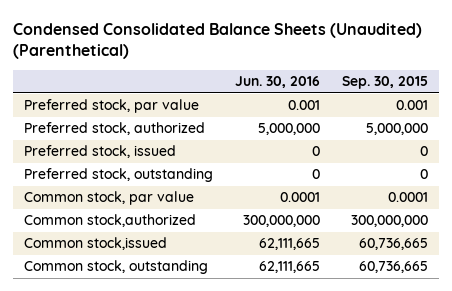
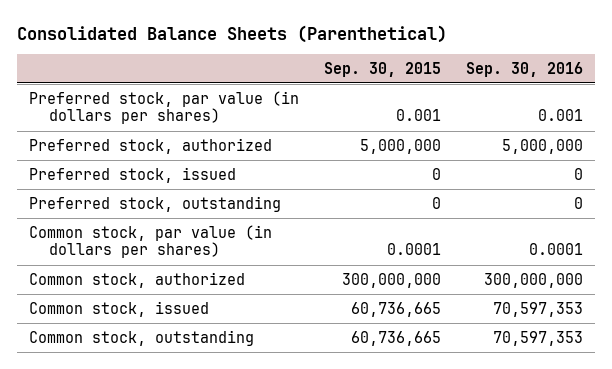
- Condensed Consolidated Balance Sheets (Unaudited) (Parenthetical)
+ Consolidated Balance Sheets (Parenthetical)
- | Jun. 30, 2016 | Sep. 30, 2015
+ | Sep. 30, 2015 | Sep. 30, 2016
- Preferred stock, par value | 0.001 | 0.001
+ Preferred stock, par value (in dollars per shares) | 0.001 | 0.001
- Common stock, par value | 0.0001 | 0.0001
- Common stock,authorized | 300,000,000 | 300,000,000
- Common stock,issued | 62,111,665 | 60,736,665
+ Common stock, par value (in dollars per shares) | 0.0001 | 0.0001
+ Common stock, authorized | 300,000,000 | 300,000,000
+ Common stock, issued | 60,736,665 | 70,597,353

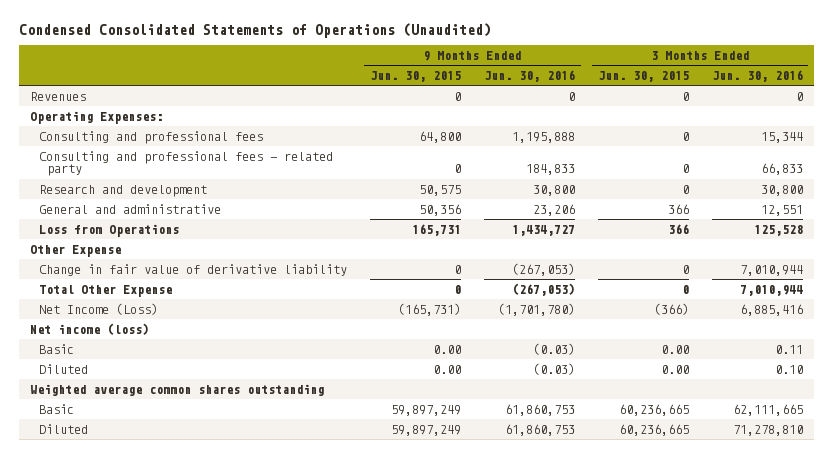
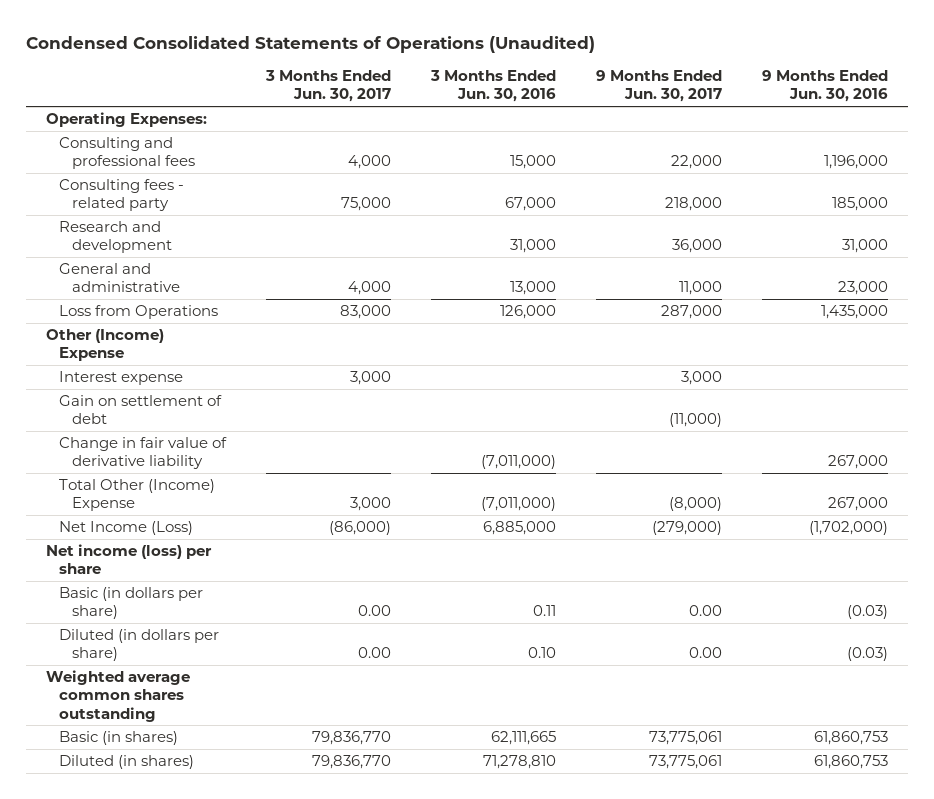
- | 9 Months Ended Jun. 30, 2015 | 9 Months Ended Jun. 30, 2016 | 3 Months Ended Jun. 30, 2015 | 3 Months Ended Jun. 30, 2016
+ | 3 Months Ended Jun. 30, 2017 | 3 Months Ended Jun. 30, 2016 | 9 Months Ended Jun. 30, 2017 | 9 Months Ended Jun. 30, 2016
- Revenues | 0 | 0 | 0 | 0
- Consulting and professional fees | 64,800 | 1,195,888 | 0 | 15,344
- Consulting and professional fees - related party | 0 | 184,833 | 0 | 66,833
- Research and development | 50,575 | 30,800 | 0 | 30,800
- General and administrative | 50,356 | 23,206 | 366 | 12,551
- Loss from Operations | 165,731 | 1,434,727 | 366 | 125,528
- Other Expense
- Change in fair value of derivative liability | 0 | (267,053) | 0 | 7,010,944
- Total Other Expense | 0 | (267,053) | 0 | 7,010,944
- Net Income (Loss) | (165,731) | (1,701,780) | (366) | 6,885,416
- Net income (loss)
- Basic | 0.00 | (0.03) | 0.00 | 0.11
- Diluted | 0.00 | (0.03) | 0.00 | 0.10
+ Consulting and professional fees | 4,000 | 15,000 | 22,000 | 1,196,000
+ Consulting fees - related party | 75,000 | 67,000 | 218,000 | 185,000
+ Research and development | | 31,000 | 36,000 | 31,000
+ General and administrative | 4,000 | 13,000 | 11,000 | 23,000
+ Loss from Operations | 83,000 | 126,000 | 287,000 | 1,435,000
+ Other (Income) Expense
+ Interest expense | 3,000 | | 3,000 |
+ Gain on settlement of debt | | | (11,000) |
+ Change in fair value of derivative liability | | (7,011,000) | | 267,000
+ Total Other (Income) Expense | 3,000 | (7,011,000) | (8,000) | 267,000
+ Net Income (Loss) | (86,000) | 6,885,000 | (279,000) | (1,702,000)
+ Net income (loss) per share
+ Basic (in dollars per share) | 0.00 | 0.11 | 0.00 | (0.03)
+ Diluted (in dollars per share) | 0.00 | 0.10 | 0.00 | (0.03)
- Basic | 59,897,249 | 61,860,753 | 60,236,665 | 62,111,665
- Diluted | 59,897,249 | 61,860,753 | 60,236,665 | 71,278,810
+ Basic (in shares) | 79,836,770 | 62,111,665 | 73,775,061 | 61,860,753
+ Diluted (in shares) | 79,836,770 | 71,278,810 | 73,775,061 | 61,860,753

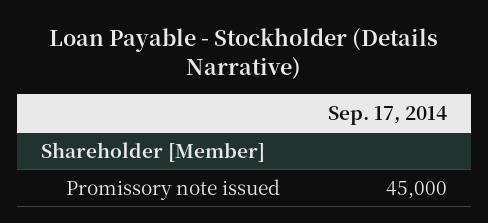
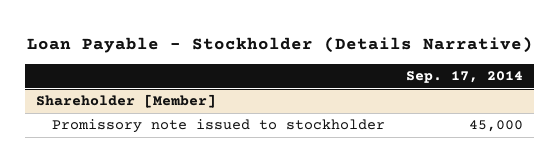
@ Shareholder [Member]
- Promissory note issued | 45,000
+ Promissory note issued to stockholder | 45,000

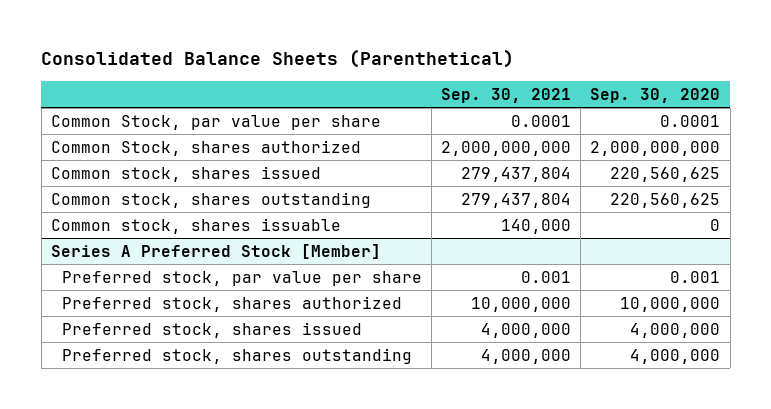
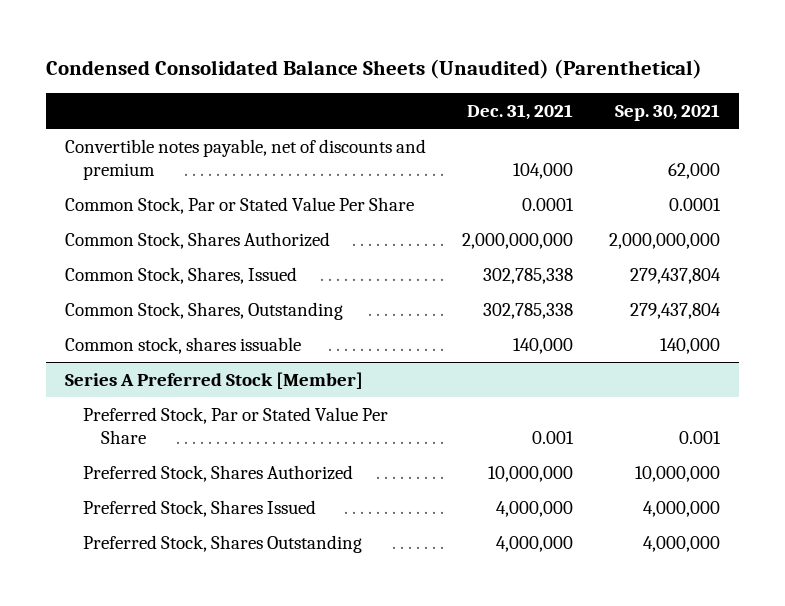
- Consolidated Balance Sheets (Parenthetical)
+ Condensed Consolidated Balance Sheets (Unaudited) (Parenthetical)
- | Sep. 30, 2021 | Sep. 30, 2020
+ | Dec. 31, 2021 | Sep. 30, 2021
- Common Stock, par value per share | 0.0001 | 0.0001
- Common Stock, shares authorized | 2,000,000,000 | 2,000,000,000
- Common stock, shares issued | 279,437,804 | 220,560,625
- Common stock, shares outstanding | 279,437,804 | 220,560,625
+ Convertible notes payable, net of discounts and premium | 104,000 | 62,000
+ Common Stock, Par or Stated Value Per Share | 0.0001 | 0.0001
+ Common Stock, Shares Authorized | 2,000,000,000 | 2,000,000,000
+ Common Stock, Shares, Issued | 302,785,338 | 279,437,804
+ Common Stock, Shares, Outstanding | 302,785,338 | 279,437,804
@ Series A Preferred Stock [Member]
- Preferred stock, par value per share | 0.001 | 0.001
- Preferred stock, shares authorized | 10,000,000 | 10,000,000
- Preferred stock, shares issued | 4,000,000 | 4,000,000
- Preferred stock, shares outstanding | 4,000,000 | 4,000,000
+ Preferred Stock, Par or Stated Value Per Share | 0.001 | 0.001
+ Preferred Stock, Shares Authorized | 10,000,000 | 10,000,000
+ Preferred Stock, Shares Issued | 4,000,000 | 4,000,000
+ Preferred Stock, Shares Outstanding | 4,000,000 | 4,000,000

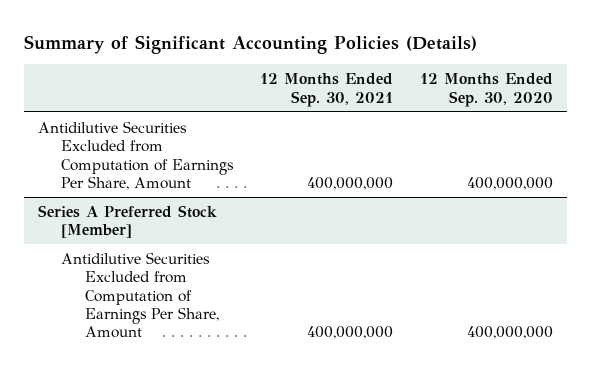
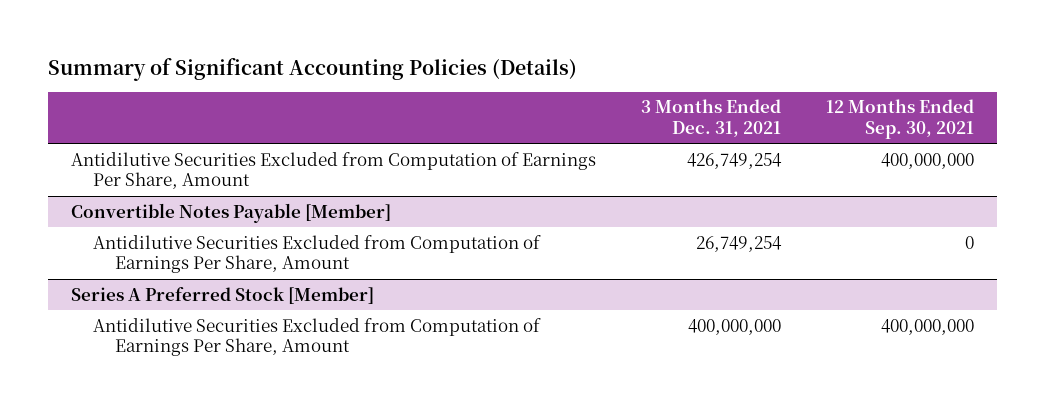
- | 12 Months Ended Sep. 30, 2021 | 12 Months Ended Sep. 30, 2020
+ | 3 Months Ended Dec. 31, 2021 | 12 Months Ended Sep. 30, 2021
+ Convertible Notes Payable [Member]
+ Antidilutive Securities Excluded from Computation of Earnings Per Share, Amount | 26,749,254 | 0

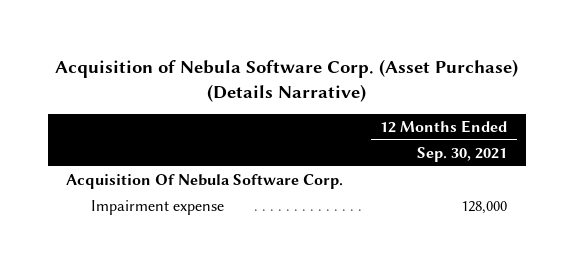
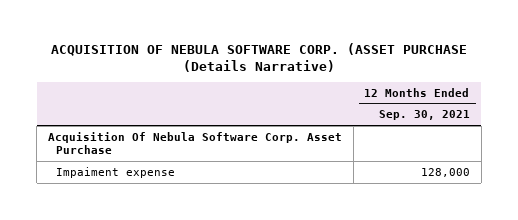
- Acquisition of Nebula Software Corp. (Asset Purchase) (Details Narrative)
+ ACQUISITION OF NEBULA SOFTWARE CORP. (ASSET PURCHASE (Details Narrative)
- Acquisition Of Nebula Software Corp.
- Impairment expense | 128,000
+ Acquisition Of Nebula Software Corp. Asset Purchase
+ Impaiment expense | 128,000

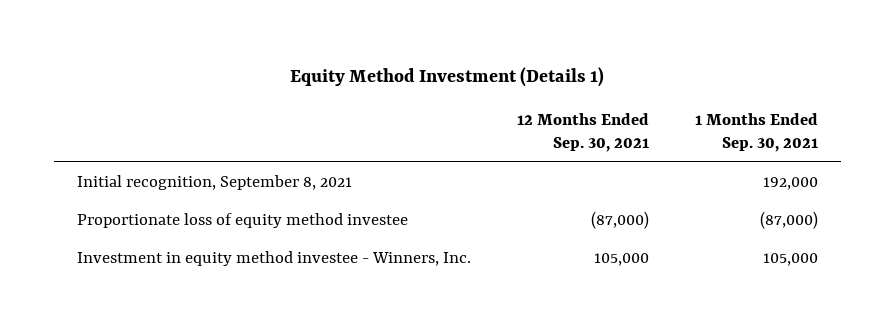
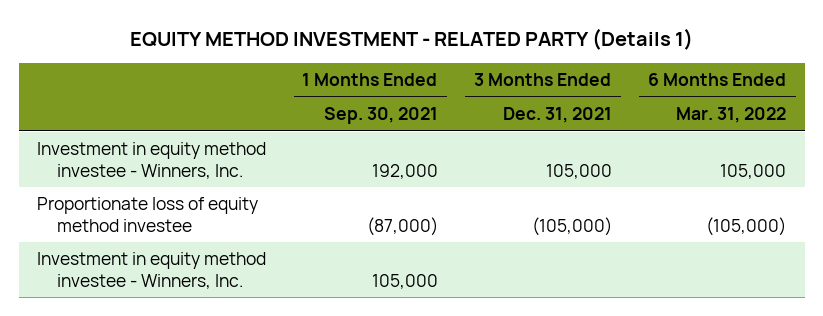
- Equity Method Investment (Details 1)
+ EQUITY METHOD INVESTMENT - RELATED PARTY (Details 1)
- | 12 Months Ended Sep. 30, 2021 | 1 Months Ended Sep. 30, 2021
+ | 1 Months Ended Sep. 30, 2021 | 3 Months Ended Dec. 31, 2021 | 6 Months Ended Mar. 31, 2022
- Initial recognition, September 8, 2021 | | 192,000
+ Investment in equity method investee - Winners, Inc. | 192,000 | 105,000 | 105,000

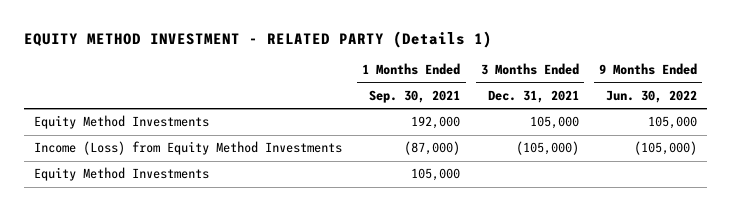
- | 1 Months Ended Sep. 30, 2021 | 3 Months Ended Dec. 31, 2021 | 6 Months Ended Mar. 31, 2022
+ | 1 Months Ended Sep. 30, 2021 | 3 Months Ended Dec. 31, 2021 | 9 Months Ended Jun. 30, 2022
- Investment in equity method investee - Winners, Inc. | 192,000 | 105,000 | 105,000
- Proportionate loss of equity method investee | (87,000) | (105,000) | (105,000)
- Investment in equity method investee - Winners, Inc. | 105,000 | |
+ Equity Method Investments | 192,000 | 105,000 | 105,000
+ Income (Loss) from Equity Method Investments | (87,000) | (105,000) | (105,000)
+ Equity Method Investments | 105,000 | |

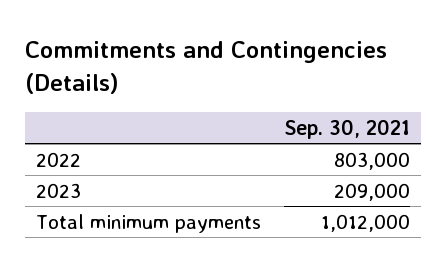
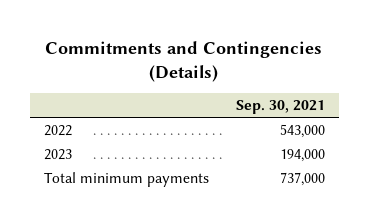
- 2022 | 803,000
- 2023 | 209,000
- Total minimum payments | 1,012,000
+ 2022 | 543,000
+ 2023 | 194,000
+ Total minimum payments | 737,000

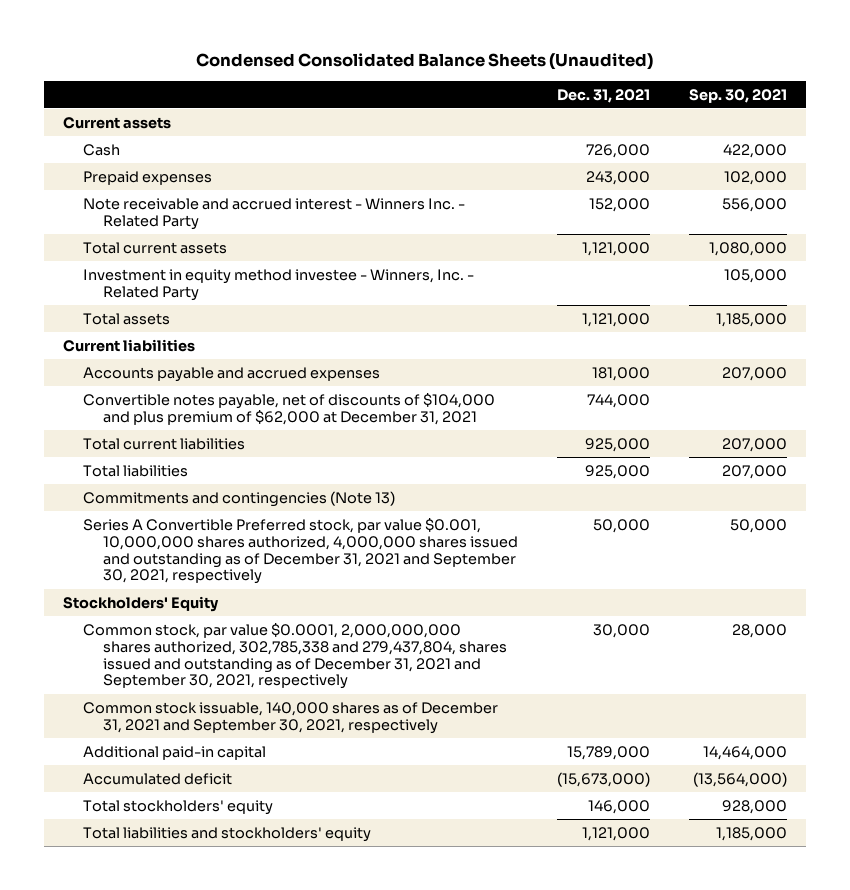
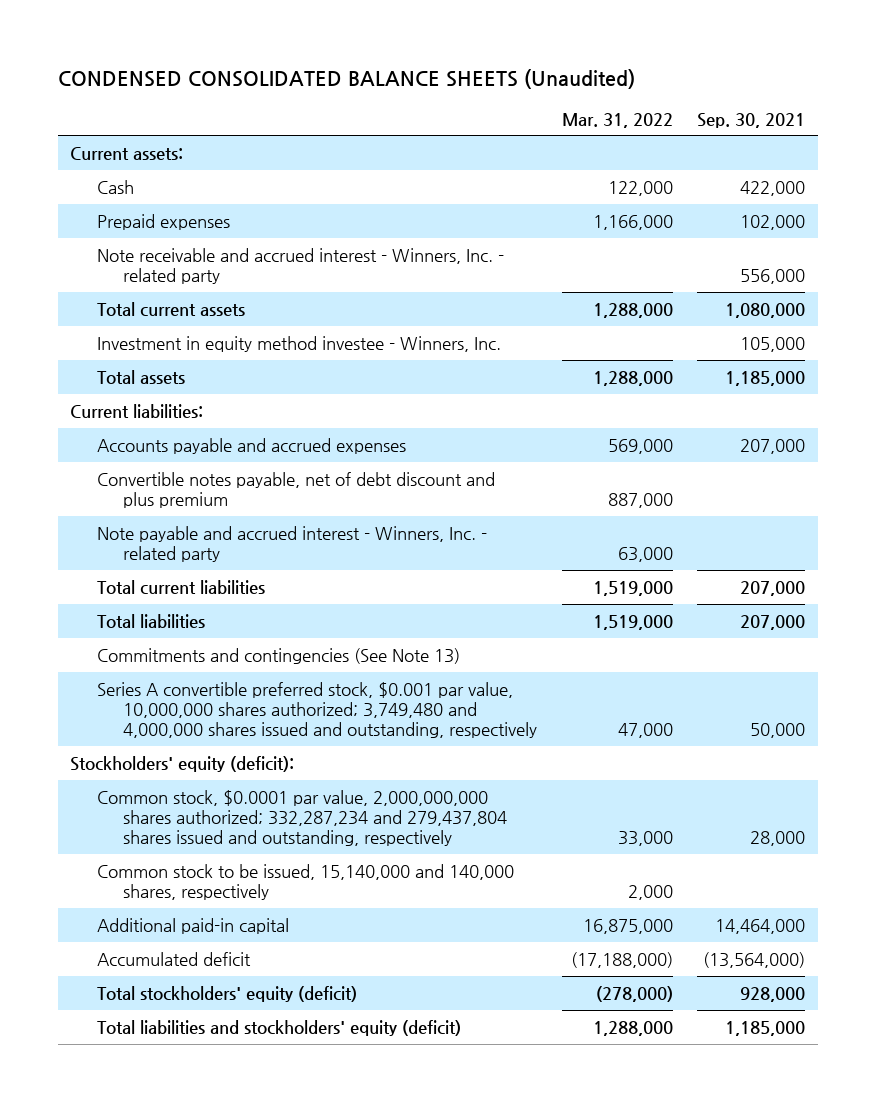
- Condensed Consolidated Balance Sheets (Unaudited)
+ CONDENSED CONSOLIDATED BALANCE SHEETS (Unaudited)
- | Dec. 31, 2021 | Sep. 30, 2021
+ | Mar. 31, 2022 | Sep. 30, 2021
- Current assets
+ Current assets:
- Note receivable and accrued interest - Winners Inc. - Related Party | 152,000 | 556,000
+ Note receivable and accrued interest - Winners, Inc. - related party | | 556,000
- Investment in equity method investee - Winners, Inc. - Related Party | | 105,000
+ Investment in equity method investee - Winners, Inc. | | 105,000
- Current liabilities
+ Current liabilities:
- Convertible notes payable, net of discounts of $104,000 and plus premium of $62,000 at December 31, 2021 | 744,000 |
+ Convertible notes payable, net of debt discount and plus premium | 887,000 |
+ Note payable and accrued interest - Winners, Inc. - related party | 63,000 |
- Commitments and contingencies (Note 13)
- Series A Convertible Preferred stock, par value $0.001, 10,000,000 shares authorized, 4,000,000 shares issued and outstanding as of December 31, 2021 and September 30, 2021, respectively | 50,000 | 50,000
- Stockholders' Equity
- Common stock, par value $0.0001, 2,000,000,000 shares authorized, 302,785,338 and 279,437,804, shares issued and outstanding as of December 31, 2021 and September 30, 2021, respectively | 30,000 | 28,000
- Common stock issuable, 140,000 shares as of December 31, 2021 and September 30, 2021, respectively
+ Commitments and contingencies (See Note 13)
+ Series A convertible preferred stock, $0.001 par value, 10,000,000 shares authorized; 3,749,480 and 4,000,000 shares issued and outstanding, respectively | 47,000 | 50,000
+ Stockholders' equity (deficit):
+ Common stock, $0.0001 par value, 2,000,000,000 shares authorized; 332,287,234 and 279,437,804 shares issued and outstanding, respectively | 33,000 | 28,000
+ Common stock to be issued, 15,140,000 and 140,000 shares, respectively | 2,000 |
- Total stockholders' equity | 146,000 | 928,000
- Total liabilities and stockholders' equity | 1,121,000 | 1,185,000
+ Total stockholders' equity (deficit) | (278,000) | 928,000
+ Total liabilities and stockholders' equity (deficit) | 1,288,000 | 1,185,000

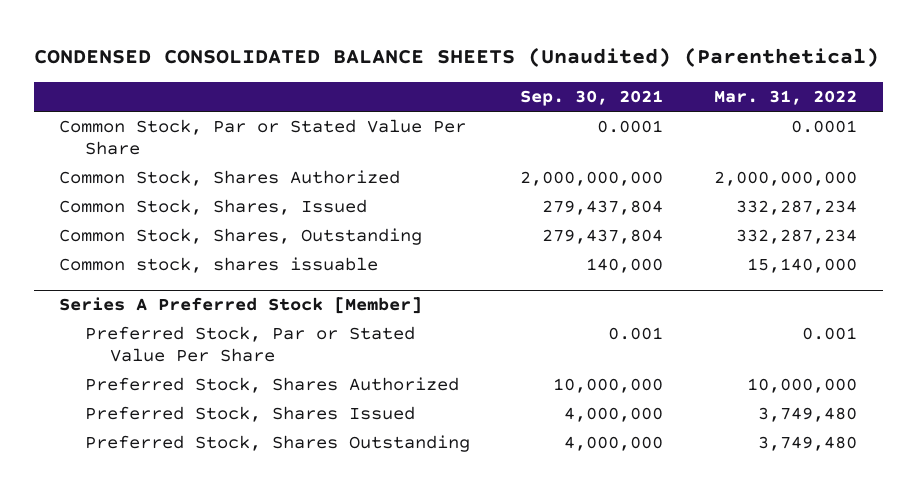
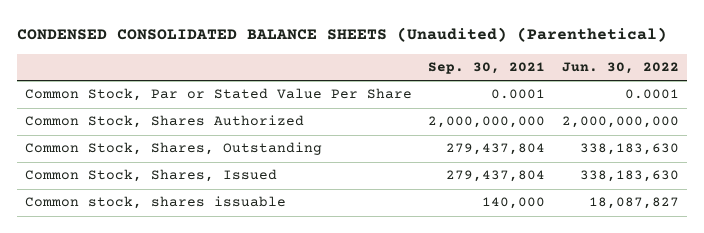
- | Sep. 30, 2021 | Mar. 31, 2022
+ | Sep. 30, 2021 | Jun. 30, 2022
moved down: Common Stock, Shares, Issued | 279,437,804 | 338,183,630
- Series A Preferred Stock [Member]
- Preferred Stock, Par or Stated Value Per Share | 0.001 | 0.001
- Preferred Stock, Shares Authorized | 10,000,000 | 10,000,000
- Preferred Stock, Shares Issued | 4,000,000 | 3,749,480
- Preferred Stock, Shares Outstanding | 4,000,000 | 3,749,480

